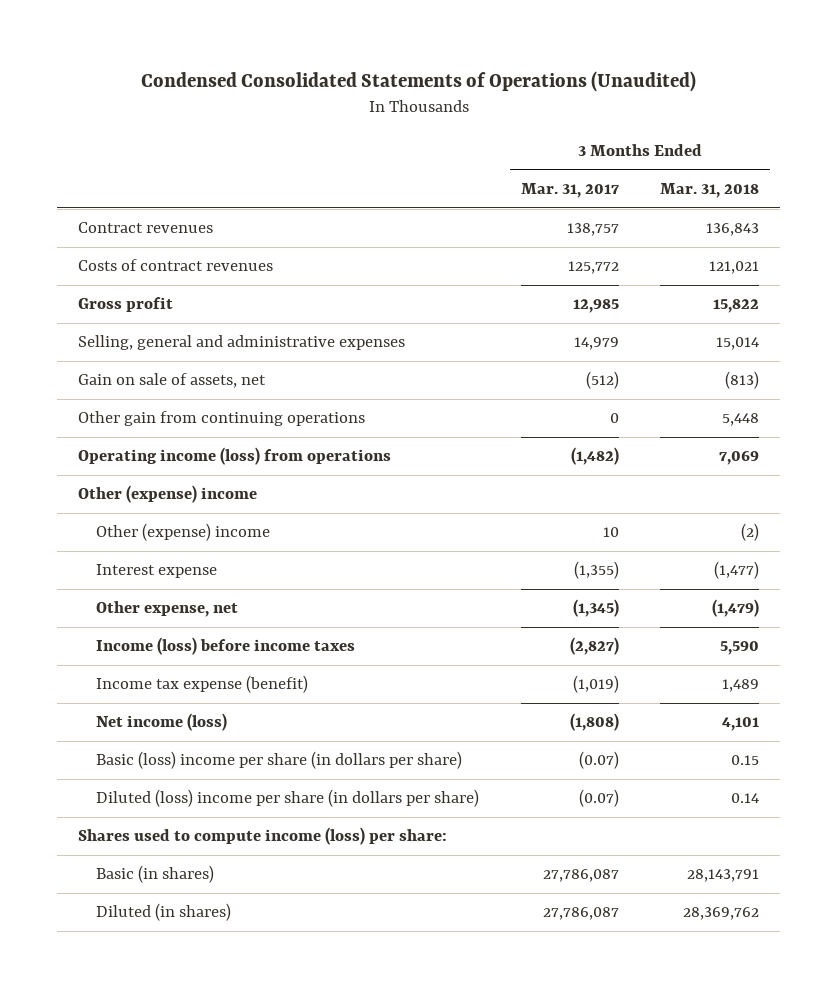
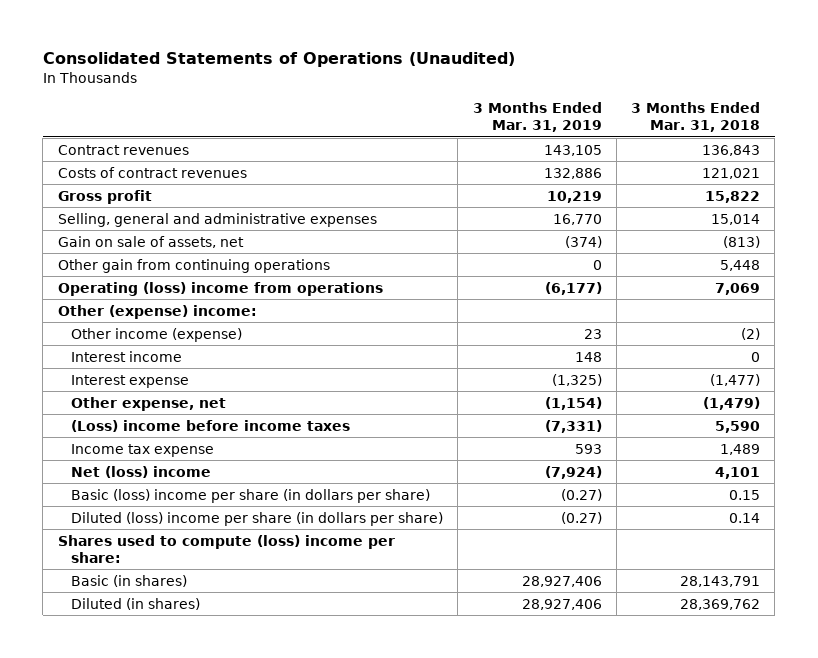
- Condensed Consolidated Statements of Operations (Unaudited)
+ Consolidated Statements of Operations (Unaudited)
- | 3 Months Ended Mar. 31, 2017 | 3 Months Ended Mar. 31, 2018
+ | 3 Months Ended Mar. 31, 2019 | 3 Months Ended Mar. 31, 2018
- Operating income (loss) from operations | (1,482) | 7,069
- Other (expense) income
- Other (expense) income | 10 | (2)
+ Operating (loss) income from operations | (6,177) | 7,069
+ Other (expense) income:
+ Other income (expense) | 23 | (2)
+ Interest income | 148 | 0
- Income (loss) before income taxes | (2,827) | 5,590
- Income tax expense (benefit) | (1,019) | 1,489
- Net income (loss) | (1,808) | 4,101
+ (Loss) income before income taxes | (7,331) | 5,590
+ Income tax expense | 593 | 1,489
+ Net (loss) income | (7,924) | 4,101
- Shares used to compute income (loss) per share:
+ Shares used to compute (loss) income per share:

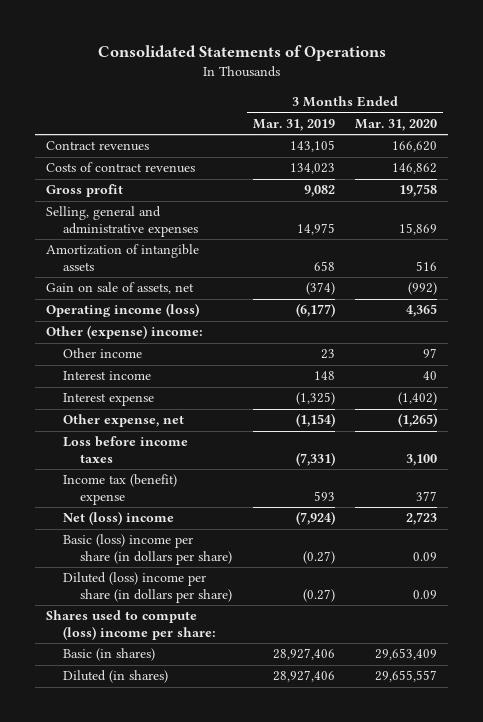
- Consolidated Statements of Operations (Unaudited)
+ Consolidated Statements of Operations
- | 3 Months Ended Mar. 31, 2019 | 3 Months Ended Mar. 31, 2018
+ | 3 Months Ended Mar. 31, 2019 | 3 Months Ended Mar. 31, 2020
- Costs of contract revenues | 132,886 | 121,021
- Gross profit | 10,219 | 15,822
- Selling, general and administrative expenses | 16,770 | 15,014
+ Costs of contract revenues | 134,023 | 146,862
+ Gross profit | 9,082 | 19,758
+ Selling, general and administrative expenses | 14,975 | 15,869
+ Amortization of intangible assets | 658 | 516
- Other gain from continuing operations | 0 | 5,448
- Operating (loss) income from operations | (6,177) | 7,069
+ Operating income (loss) | (6,177) | 4,365
- Other income (expense) | 23 | (2)
+ Other income | 23 | 97
- (Loss) income before income taxes | (7,331) | 5,590
- Income tax expense | 593 | 1,489
+ Loss before income taxes | (7,331) | 3,100
+ Income tax (benefit) expense | 593 | 377

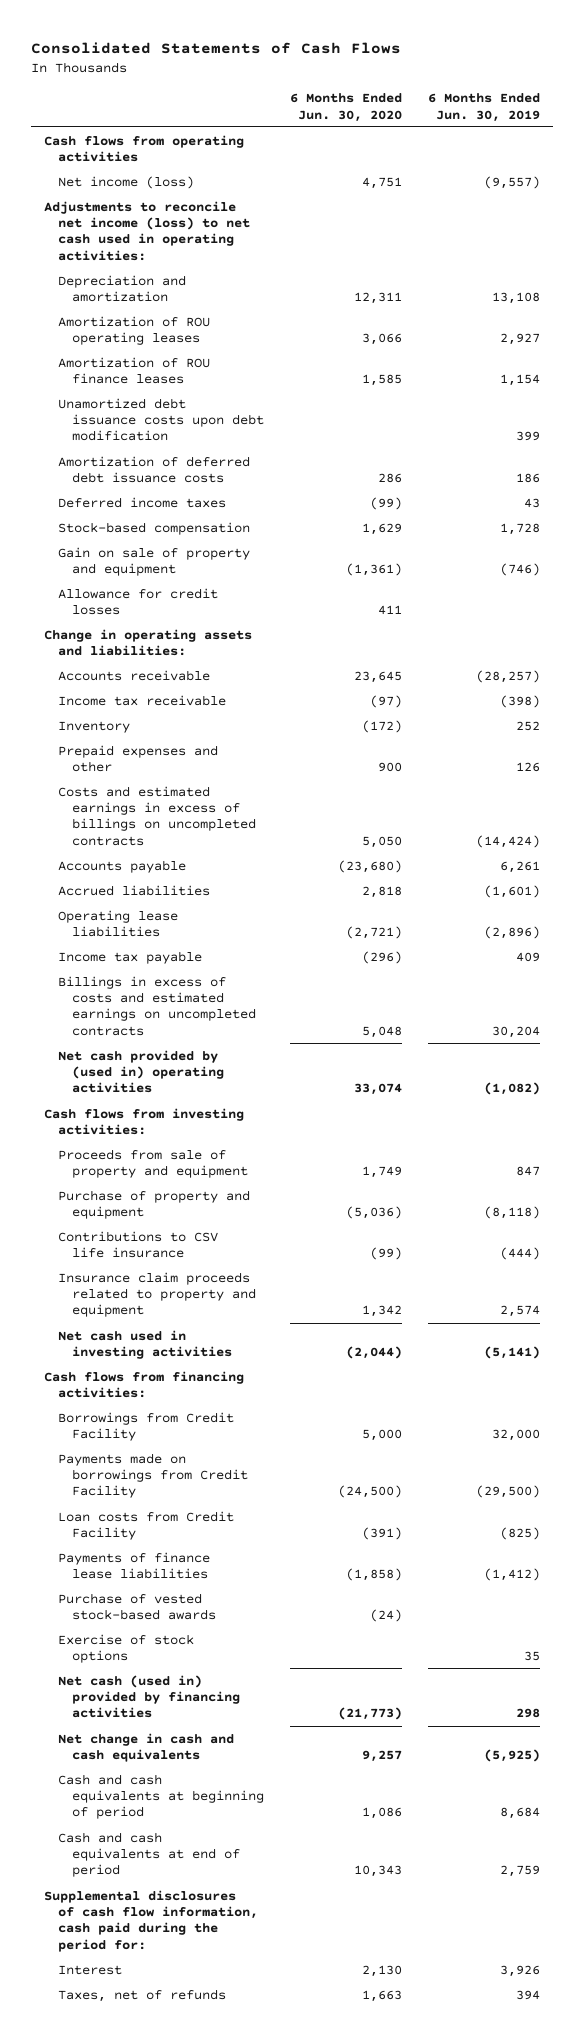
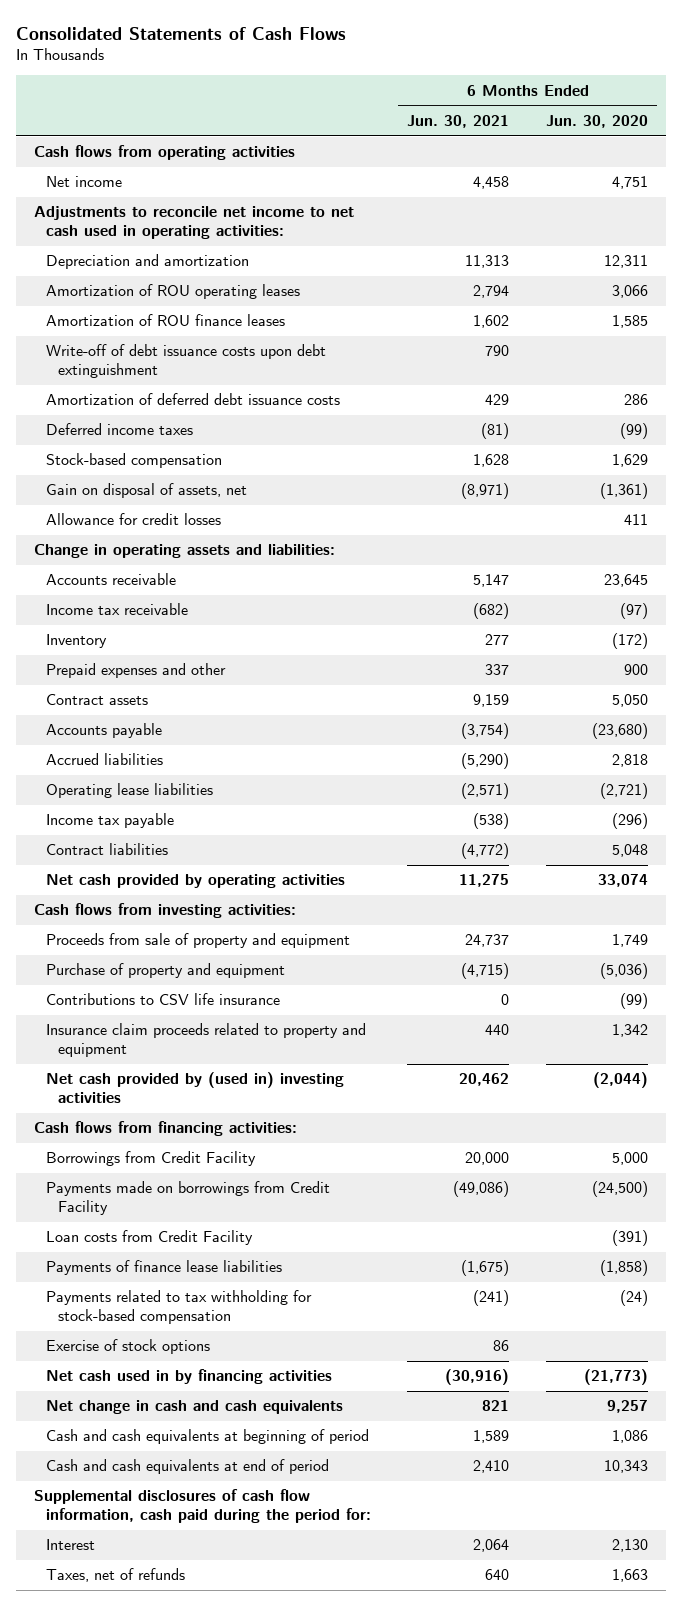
- | 6 Months Ended Jun. 30, 2020 | 6 Months Ended Jun. 30, 2019
+ | 6 Months Ended Jun. 30, 2021 | 6 Months Ended Jun. 30, 2020
- Net income (loss) | 4,751 | (9,557)
- Adjustments to reconcile net income (loss) to net cash used in operating activities:
+ Net income | 4,458 | 4,751
+ Adjustments to reconcile net income to net cash used in operating activities:
- Unamortized debt issuance costs upon debt modification | | 399
+ Write-off of debt issuance costs upon debt extinguishment | 790 |
- Gain on sale of property and equipment | (1,361) | (746)
+ Gain on disposal of assets, net | (8,971) | (1,361)
- Costs and estimated earnings in excess of billings on uncompleted contracts | 5,050 | (14,424)
+ Contract assets | 9,159 | 5,050
- Billings in excess of costs and estimated earnings on uncompleted contracts | 5,048 | 30,204
- Net cash provided by (used in) operating activities | 33,074 | (1,082)
+ Contract liabilities | (4,772) | 5,048
+ Net cash provided by operating activities | 11,275 | 33,074
- Net cash used in investing activities | (2,044) | (5,141)
+ Net cash provided by (used in) investing activities | 20,462 | (2,044)
- Purchase of vested stock-based awards | (24) |
+ Payments related to tax withholding for stock-based compensation | (241) | (24)
- Net cash (used in) provided by financing activities | (21,773) | 298
+ Net cash used in by financing activities | (30,916) | (21,773)

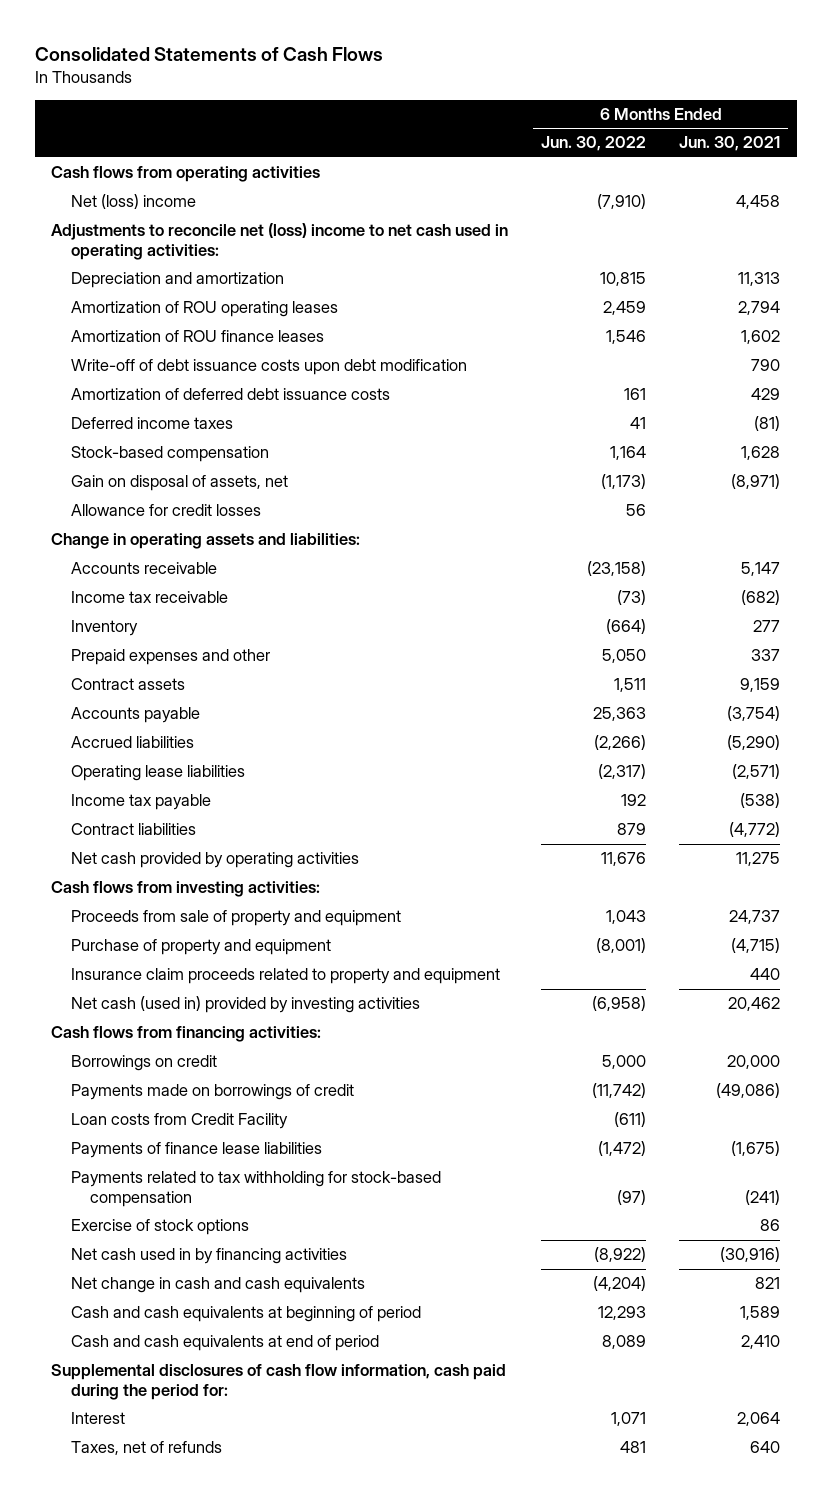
- | 6 Months Ended Jun. 30, 2021 | 6 Months Ended Jun. 30, 2020
+ | 6 Months Ended Jun. 30, 2022 | 6 Months Ended Jun. 30, 2021
- Net income | 4,458 | 4,751
- Adjustments to reconcile net income to net cash used in operating activities:
+ Net (loss) income | (7,910) | 4,458
+ Adjustments to reconcile net (loss) income to net cash used in operating activities:
- Write-off of debt issuance costs upon debt extinguishment | 790 |
+ Write-off of debt issuance costs upon debt modification | | 790
- Contributions to CSV life insurance | 0 | (99)
- Net cash provided by (used in) investing activities | 20,462 | (2,044)
+ Net cash (used in) provided by investing activities | (6,958) | 20,462
- Borrowings from Credit Facility | 20,000 | 5,000
- Payments made on borrowings from Credit Facility | (49,086) | (24,500)
+ Borrowings on credit | 5,000 | 20,000
+ Payments made on borrowings of credit | (11,742) | (49,086)

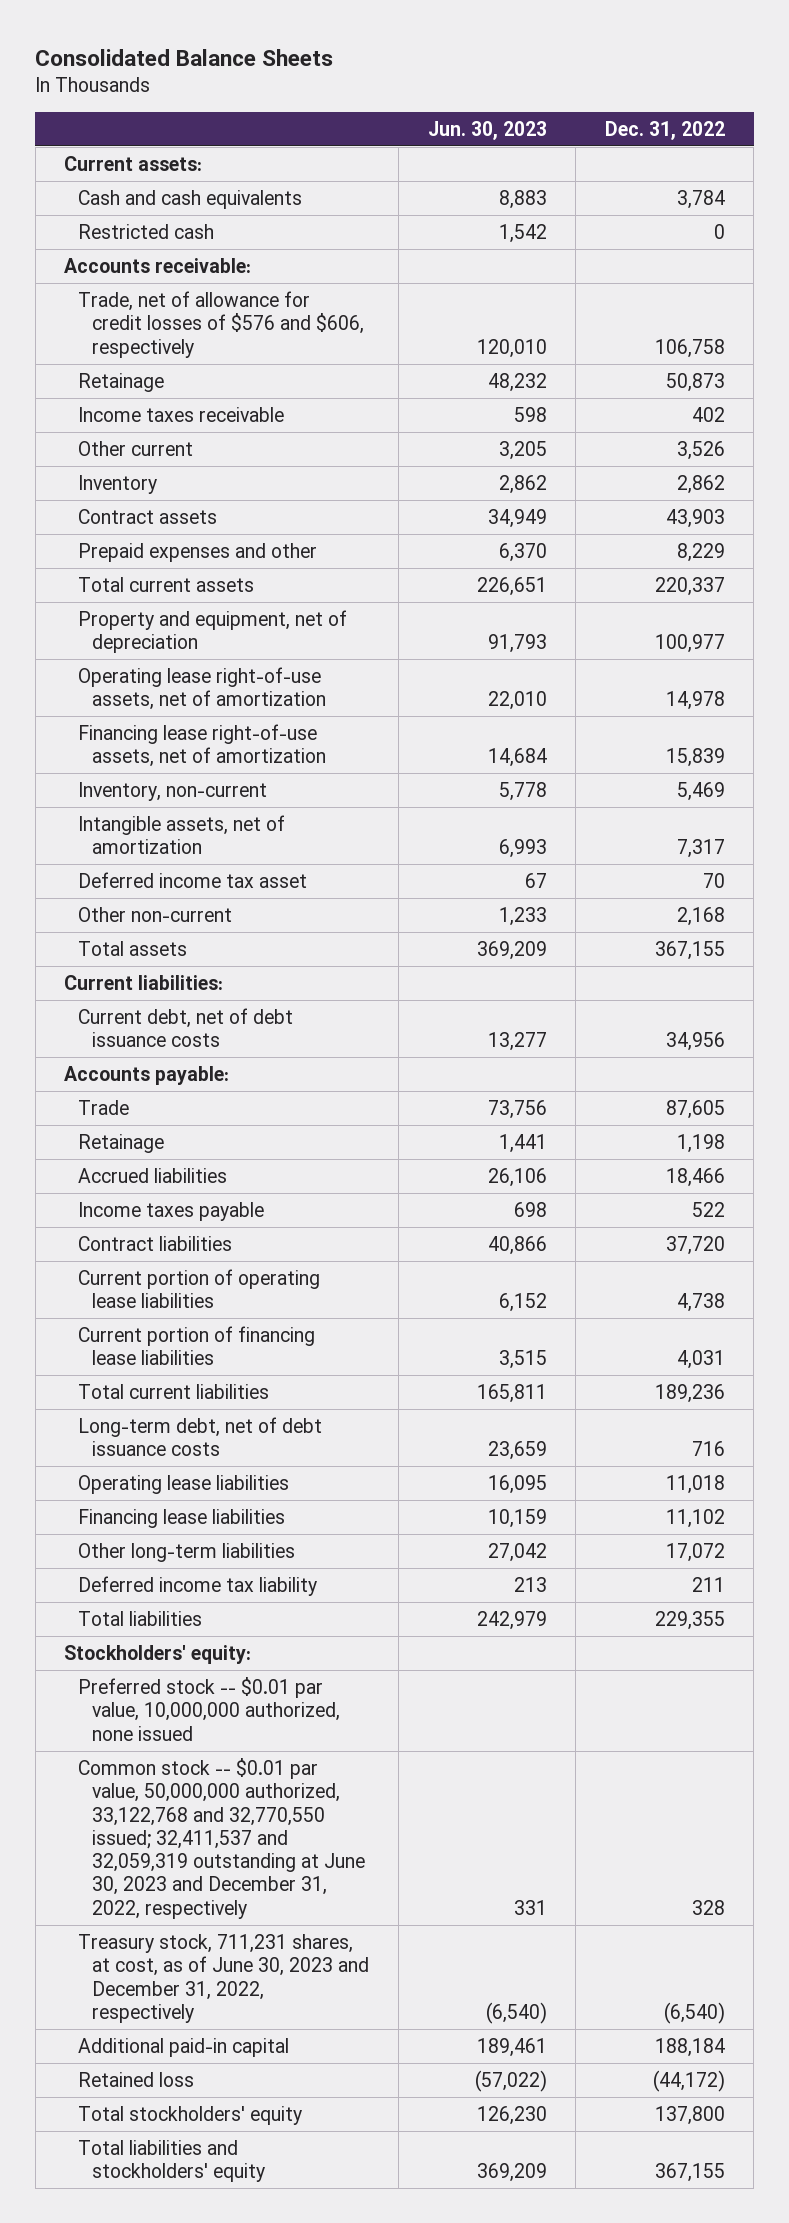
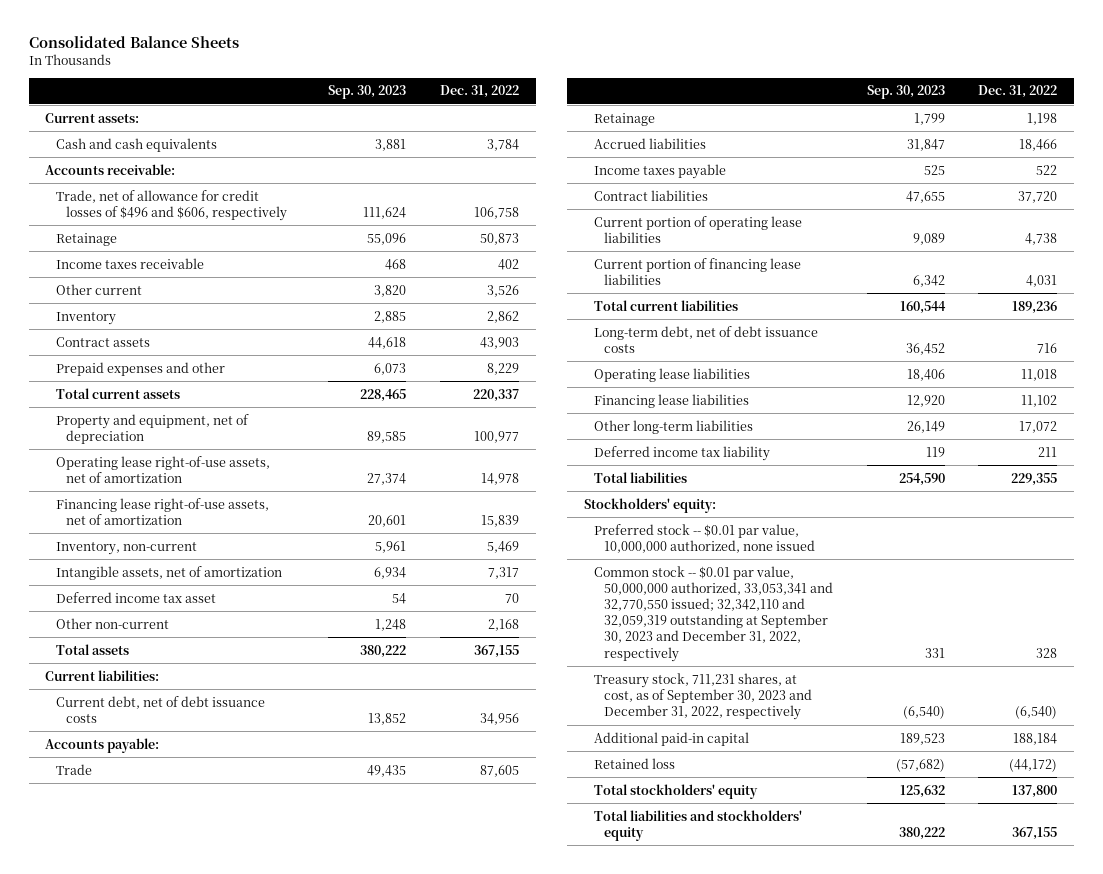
- | Jun. 30, 2023 | Dec. 31, 2022
+ | Sep. 30, 2023 | Dec. 31, 2022
- Restricted cash | 1,542 | 0
- Trade, net of allowance for credit losses of $576 and $606, respectively | 120,010 | 106,758
+ Trade, net of allowance for credit losses of $496 and $606, respectively | 111,624 | 106,758
- Common stock -- $0.01 par value, 50,000,000 authorized, 33,122,768 and 32,770,550 issued; 32,411,537 and 32,059,319 outstanding at June 30, 2023 and December 31, 2022, respectively | 331 | 328
- Treasury stock, 711,231 shares, at cost, as of June 30, 2023 and December 31, 2022, respectively | (6,540) | (6,540)
+ Common stock -- $0.01 par value, 50,000,000 authorized, 33,053,341 and 32,770,550 issued; 32,342,110 and 32,059,319 outstanding at September 30, 2023 and December 31, 2022, respectively | 331 | 328
+ Treasury stock, 711,231 shares, at cost, as of September 30, 2023 and December 31, 2022, respectively | (6,540) | (6,540)

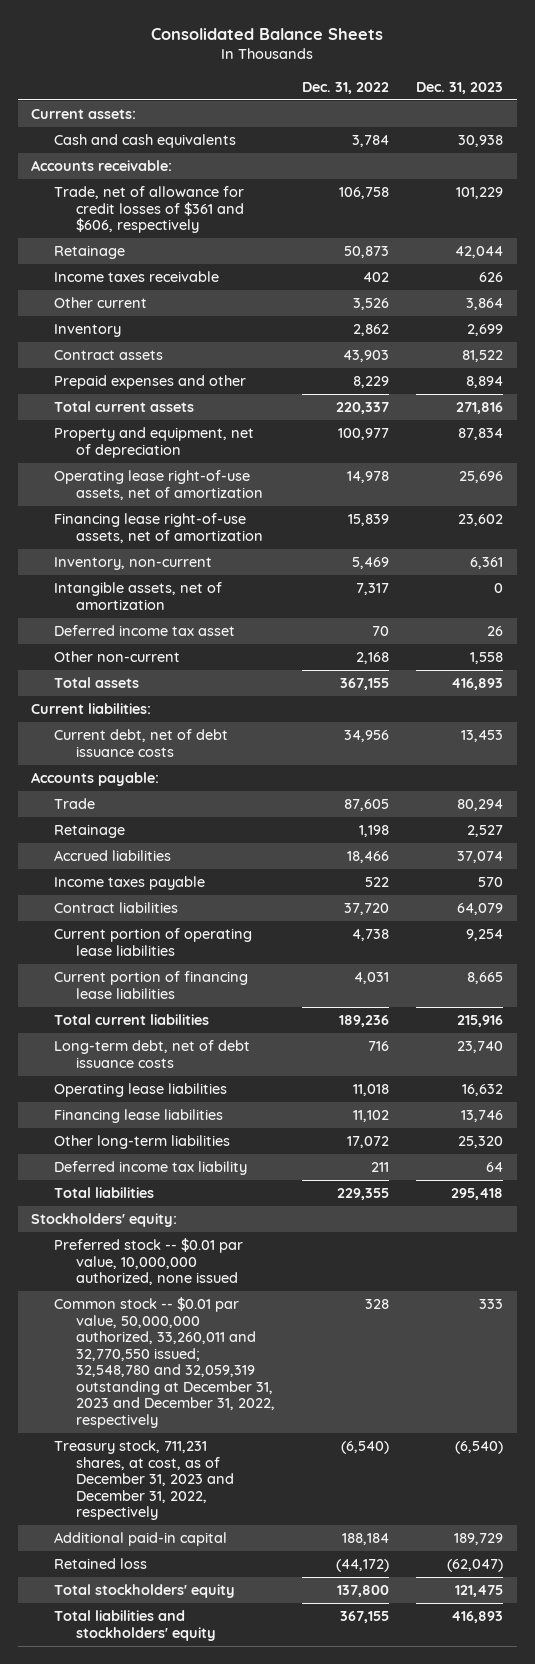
- | Sep. 30, 2023 | Dec. 31, 2022
+ | Dec. 31, 2022 | Dec. 31, 2023
- Trade, net of allowance for credit losses of $496 and $606, respectively | 111,624 | 106,758
+ Trade, net of allowance for credit losses of $361 and $606, respectively | 106,758 | 101,229
- Common stock -- $0.01 par value, 50,000,000 authorized, 33,053,341 and 32,770,550 issued; 32,342,110 and 32,059,319 outstanding at September 30, 2023 and December 31, 2022, respectively | 331 | 328
- Treasury stock, 711,231 shares, at cost, as of September 30, 2023 and December 31, 2022, respectively | (6,540) | (6,540)
+ Common stock -- $0.01 par value, 50,000,000 authorized, 33,260,011 and 32,770,550 issued; 32,548,780 and 32,059,319 outstanding at December 31, 2023 and December 31, 2022, respectively | 328 | 333
+ Treasury stock, 711,231 shares, at cost, as of December 31, 2023 and December 31, 2022, respectively | (6,540) | (6,540)

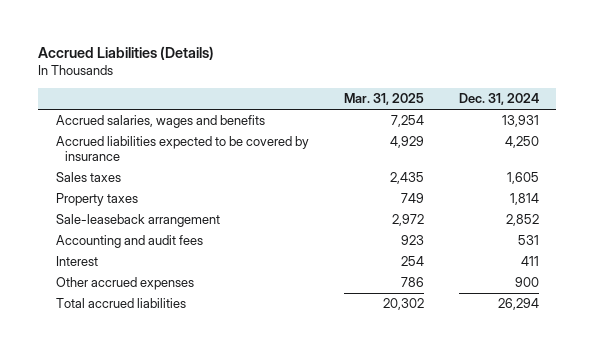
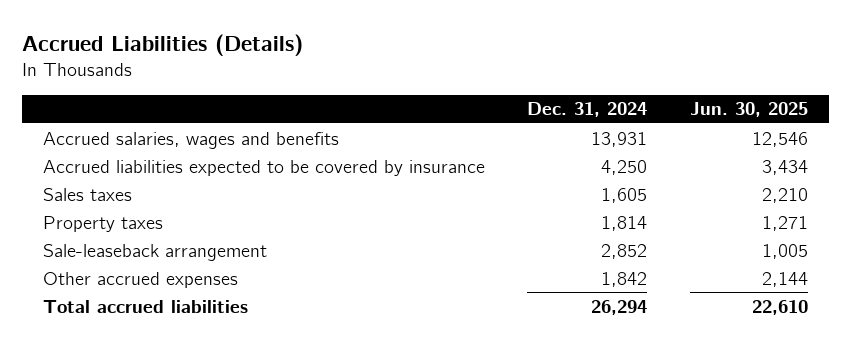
- | Mar. 31, 2025 | Dec. 31, 2024
+ | Dec. 31, 2024 | Jun. 30, 2025
- Accounting and audit fees | 923 | 531
- Interest | 254 | 411
- Other accrued expenses | 786 | 900
+ Other accrued expenses | 1,842 | 2,144

